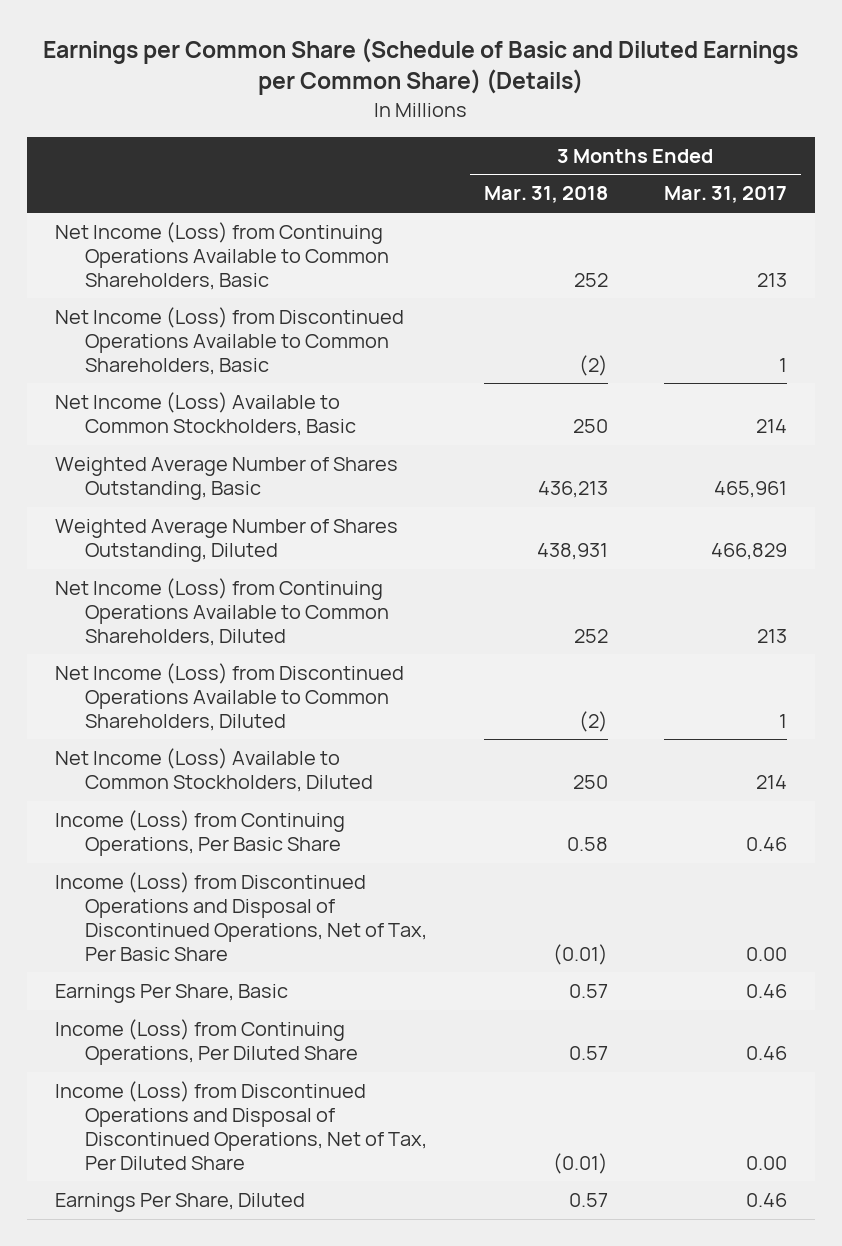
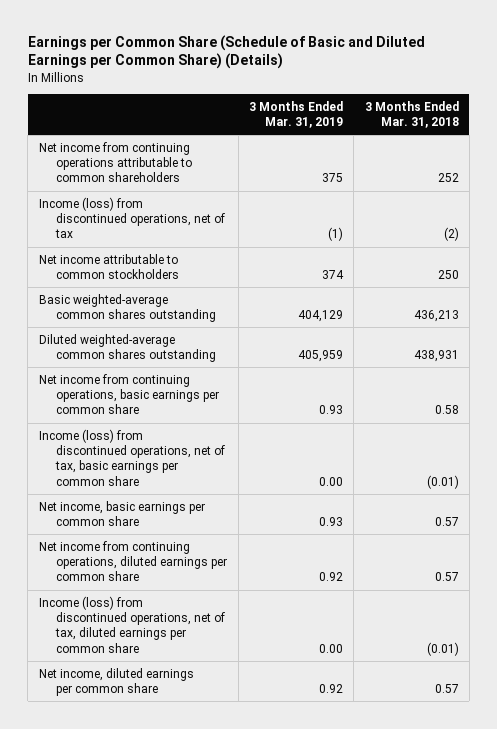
- | 3 Months Ended Mar. 31, 2018 | 3 Months Ended Mar. 31, 2017
+ | 3 Months Ended Mar. 31, 2019 | 3 Months Ended Mar. 31, 2018
- Net Income (Loss) from Continuing Operations Available to Common Shareholders, Basic | 252 | 213
- Net Income (Loss) from Discontinued Operations Available to Common Shareholders, Basic | (2) | 1
- Net Income (Loss) Available to Common Stockholders, Basic | 250 | 214
- Weighted Average Number of Shares Outstanding, Basic | 436,213 | 465,961
- Weighted Average Number of Shares Outstanding, Diluted | 438,931 | 466,829
- Net Income (Loss) from Continuing Operations Available to Common Shareholders, Diluted | 252 | 213
- Net Income (Loss) from Discontinued Operations Available to Common Shareholders, Diluted | (2) | 1
- Net Income (Loss) Available to Common Stockholders, Diluted | 250 | 214
- Income (Loss) from Continuing Operations, Per Basic Share | 0.58 | 0.46
- Income (Loss) from Discontinued Operations and Disposal of Discontinued Operations, Net of Tax, Per Basic Share | (0.01) | 0.00
- Earnings Per Share, Basic | 0.57 | 0.46
- Income (Loss) from Continuing Operations, Per Diluted Share | 0.57 | 0.46
- Income (Loss) from Discontinued Operations and Disposal of Discontinued Operations, Net of Tax, Per Diluted Share | (0.01) | 0.00
- Earnings Per Share, Diluted | 0.57 | 0.46
+ Net income from continuing operations attributable to common shareholders | 375 | 252
+ Income (loss) from discontinued operations, net of tax | (1) | (2)
+ Net income attributable to common stockholders | 374 | 250
+ Basic weighted-average common shares outstanding | 404,129 | 436,213
+ Diluted weighted-average common shares outstanding | 405,959 | 438,931
+ Net income from continuing operations, basic earnings per common share | 0.93 | 0.58
+ Income (loss) from discontinued operations, net of tax, basic earnings per common share | 0.00 | (0.01)
+ Net income, basic earnings per common share | 0.93 | 0.57
+ Net income from continuing operations, diluted earnings per common share | 0.92 | 0.57
+ Income (loss) from discontinued operations, net of tax, diluted earnings per common share | 0.00 | (0.01)
+ Net income, diluted earnings per common share | 0.92 | 0.57

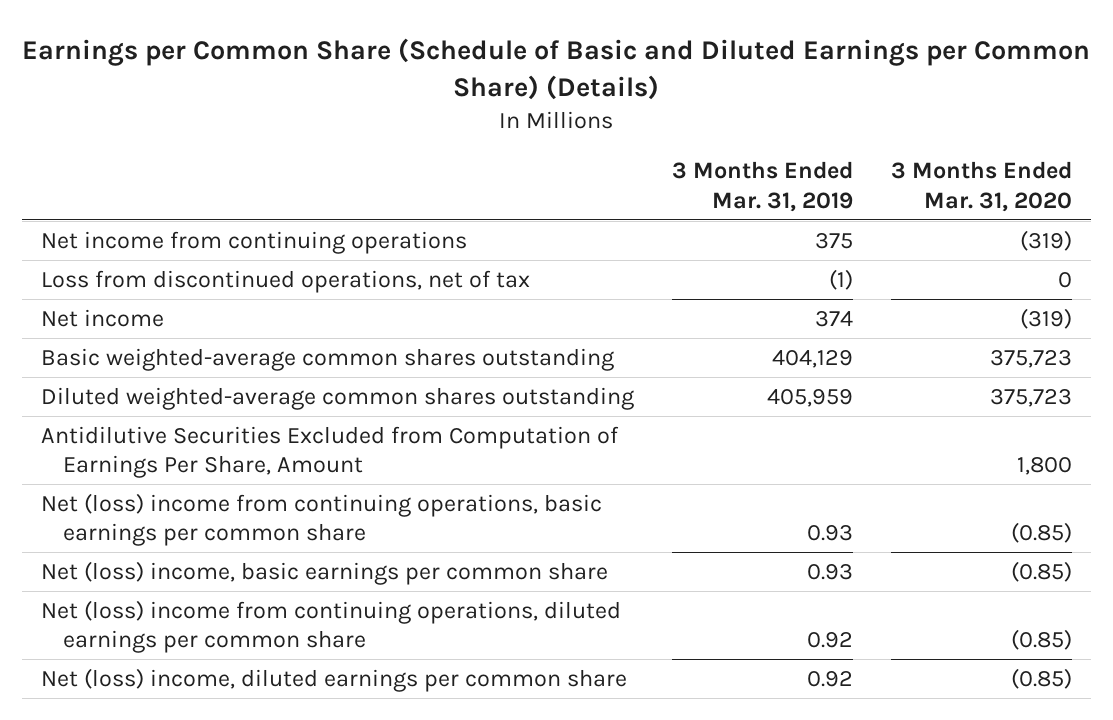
- | 3 Months Ended Mar. 31, 2019 | 3 Months Ended Mar. 31, 2018
+ | 3 Months Ended Mar. 31, 2019 | 3 Months Ended Mar. 31, 2020
- Net income from continuing operations attributable to common shareholders | 375 | 252
- Income (loss) from discontinued operations, net of tax | (1) | (2)
- Net income attributable to common stockholders | 374 | 250
+ Net income from continuing operations | 375 | (319)
+ Loss from discontinued operations, net of tax | (1) | 0
+ Net income | 374 | (319)
- Net income from continuing operations, basic earnings per common share | 0.93 | 0.58
- Income (loss) from discontinued operations, net of tax, basic earnings per common share | 0.00 | (0.01)
- Net income, basic earnings per common share | 0.93 | 0.57
- Net income from continuing operations, diluted earnings per common share | 0.92 | 0.57
- Income (loss) from discontinued operations, net of tax, diluted earnings per common share | 0.00 | (0.01)
- Net income, diluted earnings per common share | 0.92 | 0.57
+ Antidilutive Securities Excluded from Computation of Earnings Per Share, Amount | | 1,800
+ Net (loss) income from continuing operations, basic earnings per common share | 0.93 | (0.85)
+ Net (loss) income, basic earnings per common share | 0.93 | (0.85)
+ Net (loss) income from continuing operations, diluted earnings per common share | 0.92 | (0.85)
+ Net (loss) income, diluted earnings per common share | 0.92 | (0.85)

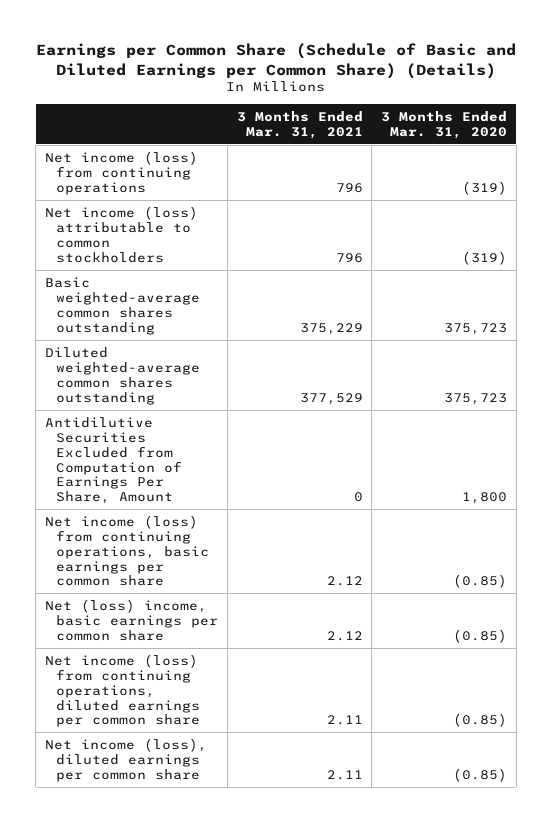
- | 3 Months Ended Mar. 31, 2019 | 3 Months Ended Mar. 31, 2020
+ | 3 Months Ended Mar. 31, 2021 | 3 Months Ended Mar. 31, 2020
- Net income from continuing operations | 375 | (319)
- Loss from discontinued operations, net of tax | (1) | 0
- Net income | 374 | (319)
+ Net income (loss) from continuing operations | 796 | (319)
+ Net income (loss) attributable to common stockholders | 796 | (319)
- Net (loss) income from continuing operations, basic earnings per common share | 0.93 | (0.85)
+ Net income (loss) from continuing operations, basic earnings per common share | 2.12 | (0.85)
- Net (loss) income from continuing operations, diluted earnings per common share | 0.92 | (0.85)
- Net (loss) income, diluted earnings per common share | 0.92 | (0.85)
+ Net income (loss) from continuing operations, diluted earnings per common share | 2.11 | (0.85)
+ Net income (loss), diluted earnings per common share | 2.11 | (0.85)

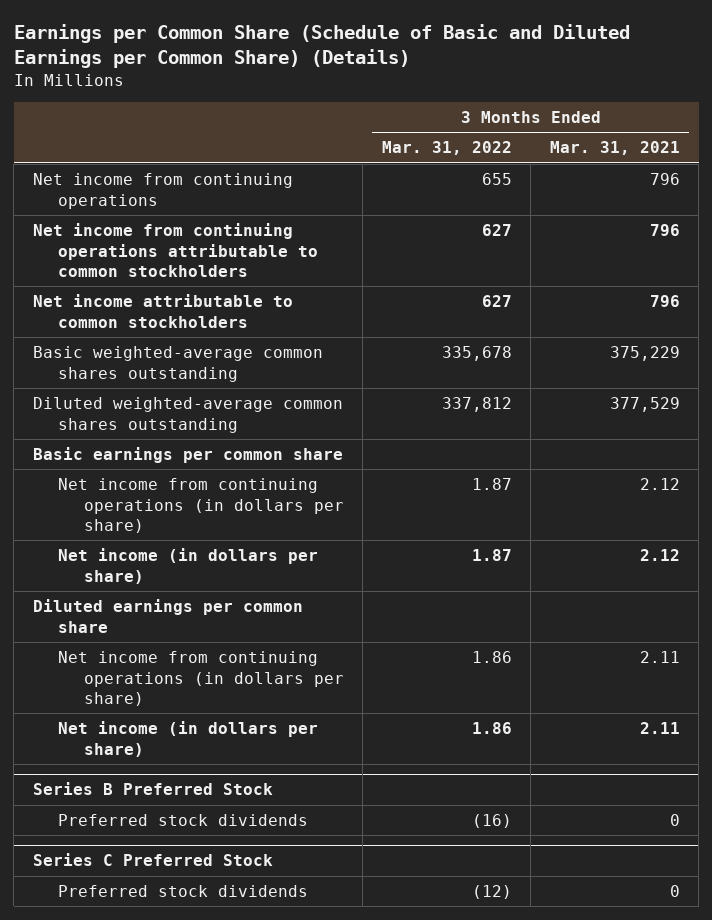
- | 3 Months Ended Mar. 31, 2021 | 3 Months Ended Mar. 31, 2020
+ | 3 Months Ended Mar. 31, 2022 | 3 Months Ended Mar. 31, 2021
- Net income (loss) from continuing operations | 796 | (319)
- Net income (loss) attributable to common stockholders | 796 | (319)
+ Net income from continuing operations | 655 | 796
+ Net income from continuing operations attributable to common stockholders | 627 | 796
+ Net income attributable to common stockholders | 627 | 796
- Antidilutive Securities Excluded from Computation of Earnings Per Share, Amount | 0 | 1,800
- Net income (loss) from continuing operations, basic earnings per common share | 2.12 | (0.85)
- Net (loss) income, basic earnings per common share | 2.12 | (0.85)
- Net income (loss) from continuing operations, diluted earnings per common share | 2.11 | (0.85)
- Net income (loss), diluted earnings per common share | 2.11 | (0.85)
+ Basic earnings per common share
+ Net income from continuing operations (in dollars per share) | 1.87 | 2.12
+ Net income (in dollars per share) | 1.87 | 2.12
+ Diluted earnings per common share
+ Net income from continuing operations (in dollars per share) | 1.86 | 2.11
+ Net income (in dollars per share) | 1.86 | 2.11
+ Series B Preferred Stock
+ Preferred stock dividends | (16) | 0
+ Series C Preferred Stock
+ Preferred stock dividends | (12) | 0

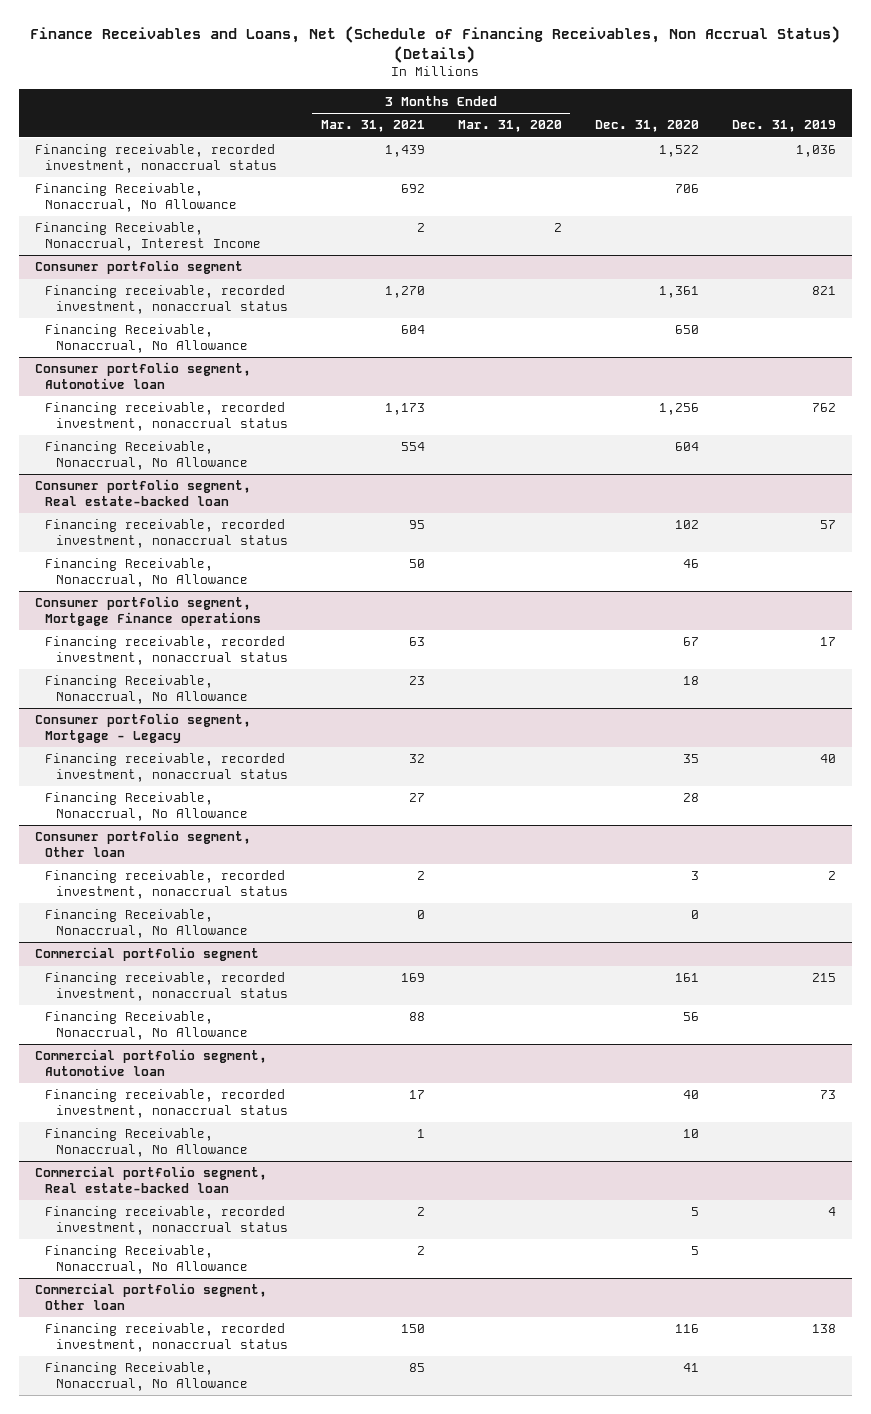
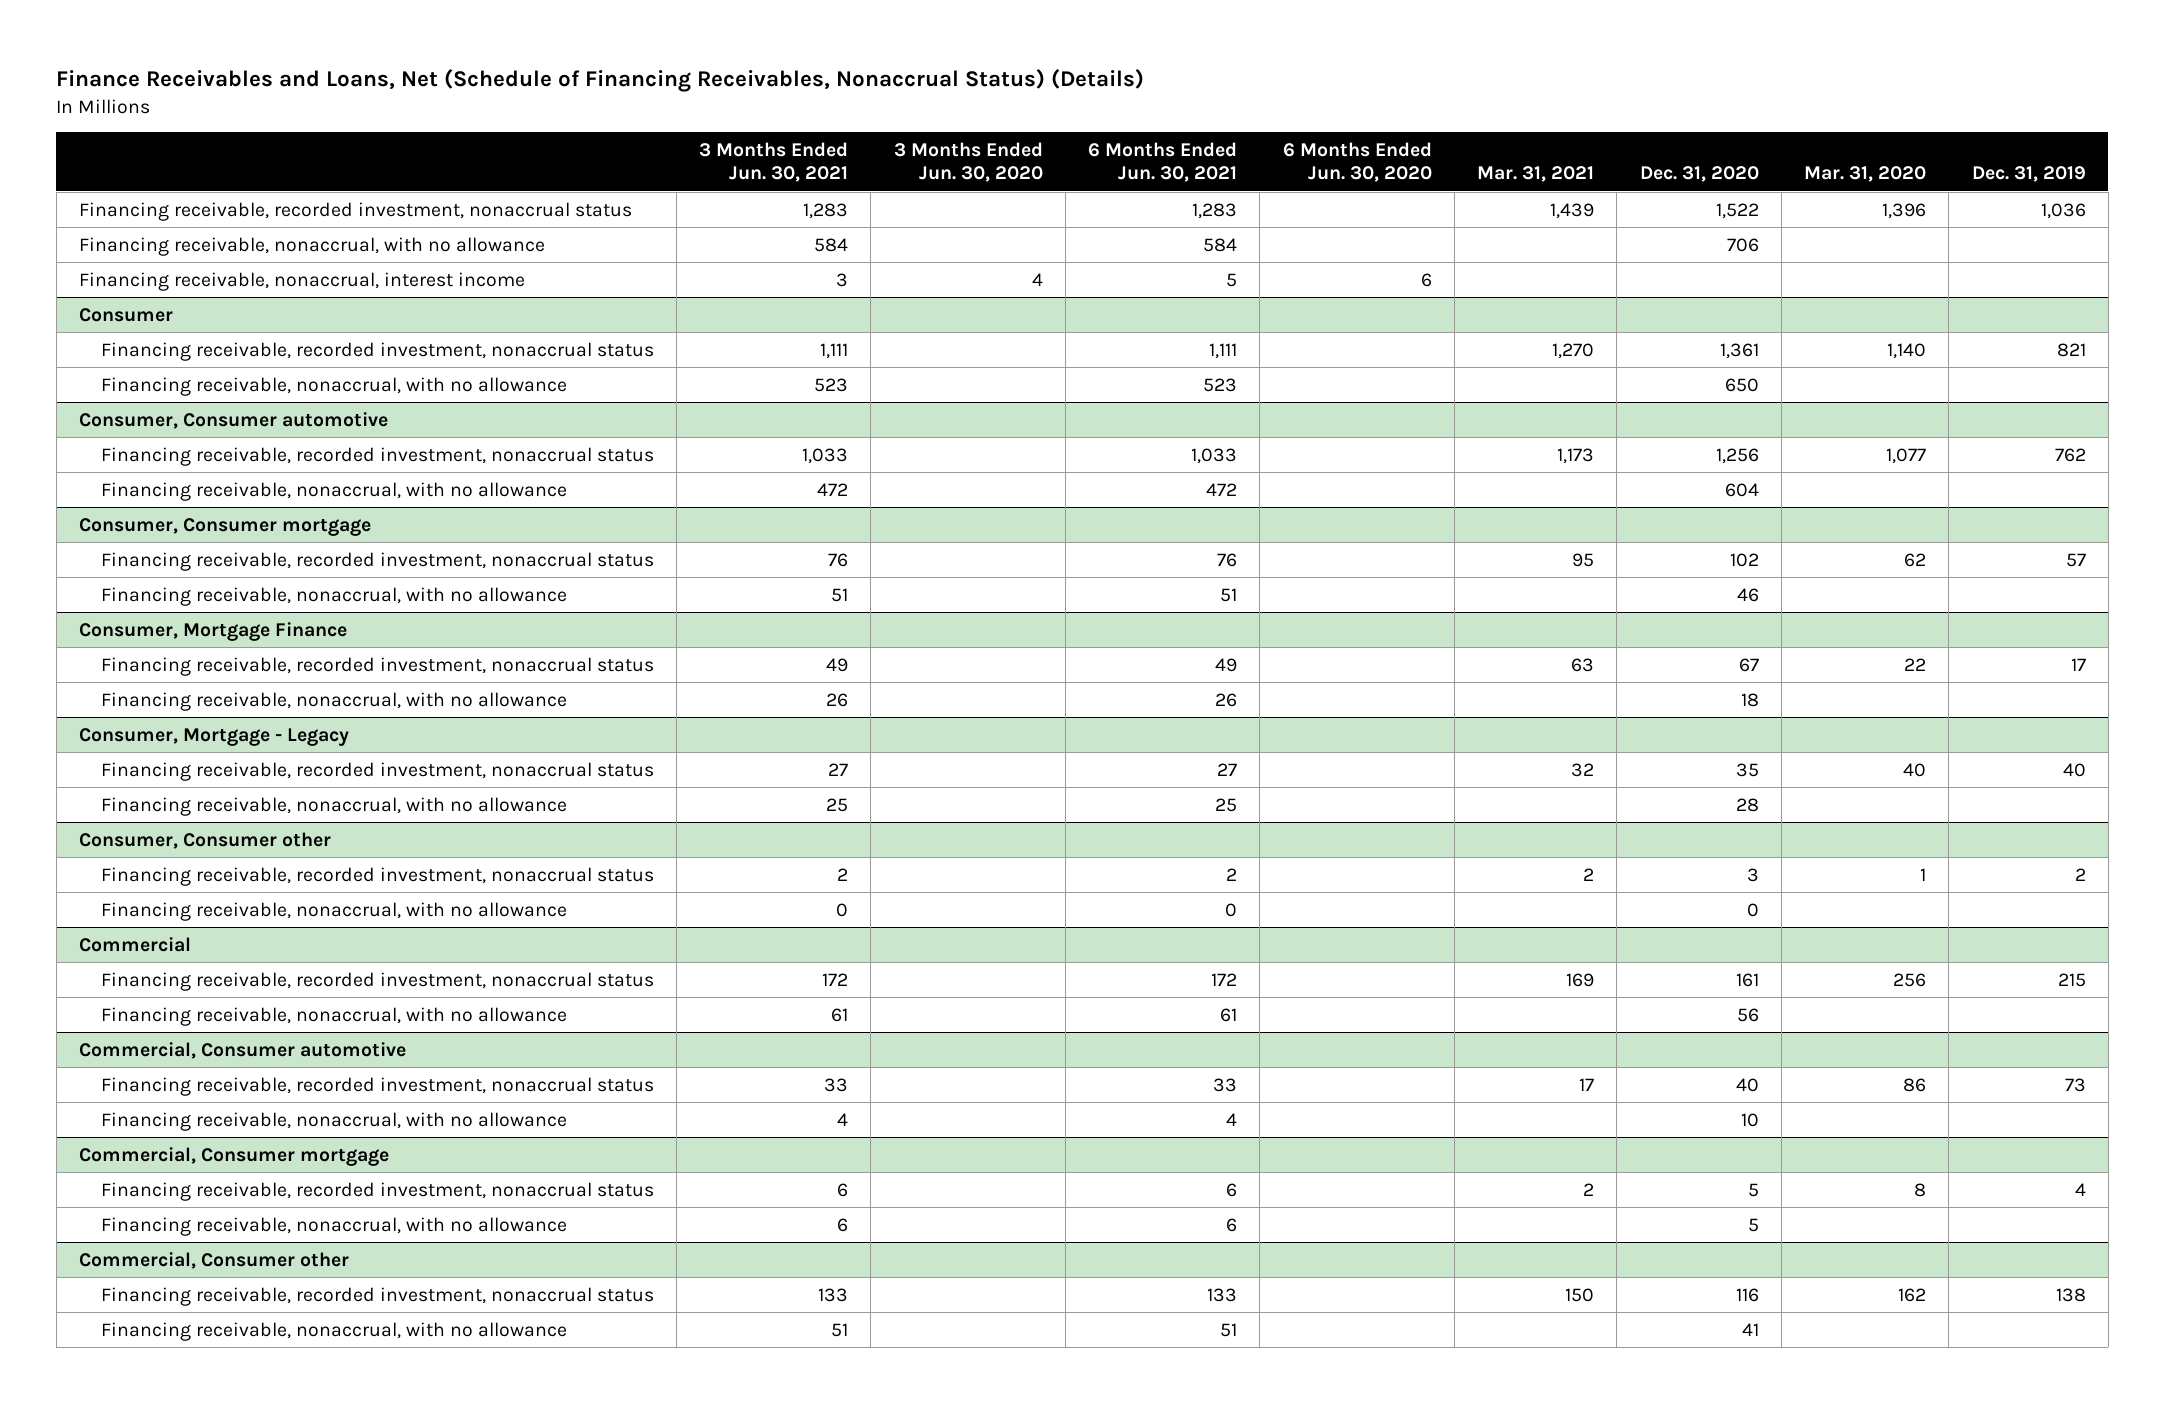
- Finance Receivables and Loans, Net (Schedule of Financing Receivables, Non Accrual Status) (Details)
+ Finance Receivables and Loans, Net (Schedule of Financing Receivables, Nonaccrual Status) (Details)
- | 3 Months Ended Mar. 31, 2021 | 3 Months Ended Mar. 31, 2020 | Dec. 31, 2020 | Dec. 31, 2019
+ | 3 Months Ended Jun. 30, 2021 | 3 Months Ended Jun. 30, 2020 | 6 Months Ended Jun. 30, 2021 | 6 Months Ended Jun. 30, 2020 | Mar. 31, 2021 | Dec. 31, 2020 | Mar. 31, 2020 | Dec. 31, 2019
- Financing Receivable, Nonaccrual, No Allowance | 692 | | 706 |
- Financing Receivable, Nonaccrual, Interest Income | 2 | 2 | |
- Consumer portfolio segment
+ Financing receivable, nonaccrual, with no allowance | 584 | | 584 | | | 706 | |
+ Financing receivable, nonaccrual, interest income | 3 | 4 | 5 | 6 | | | |
+ Consumer
- Financing Receivable, Nonaccrual, No Allowance | 604 | | 650 |
- Consumer portfolio segment, Automotive loan
+ Financing receivable, nonaccrual, with no allowance | 523 | | 523 | | | 650 | |
+ Consumer, Consumer automotive
- Financing Receivable, Nonaccrual, No Allowance | 554 | | 604 |
- Consumer portfolio segment, Real estate-backed loan
+ Financing receivable, nonaccrual, with no allowance | 472 | | 472 | | | 604 | |
+ Consumer, Consumer mortgage
- Financing Receivable, Nonaccrual, No Allowance | 50 | | 46 |
- Consumer portfolio segment, Mortgage Finance operations
+ Financing receivable, nonaccrual, with no allowance | 51 | | 51 | | | 46 | |
+ Consumer, Mortgage Finance
- Financing Receivable, Nonaccrual, No Allowance | 23 | | 18 |
- Consumer portfolio segment, Mortgage - Legacy
+ Financing receivable, nonaccrual, with no allowance | 26 | | 26 | | | 18 | |
+ Consumer, Mortgage - Legacy
- Financing Receivable, Nonaccrual, No Allowance | 27 | | 28 |
- Consumer portfolio segment, Other loan
+ Financing receivable, nonaccrual, with no allowance | 25 | | 25 | | | 28 | |
+ Consumer, Consumer other
- Financing Receivable, Nonaccrual, No Allowance | 0 | | 0 |
- Commercial portfolio segment
+ Financing receivable, nonaccrual, with no allowance | 0 | | 0 | | | 0 | |
+ Commercial
- Financing Receivable, Nonaccrual, No Allowance | 88 | | 56 |
- Commercial portfolio segment, Automotive loan
+ Financing receivable, nonaccrual, with no allowance | 61 | | 61 | | | 56 | |
+ Commercial, Consumer automotive
- Financing Receivable, Nonaccrual, No Allowance | 1 | | 10 |
- Commercial portfolio segment, Real estate-backed loan
+ Financing receivable, nonaccrual, with no allowance | 4 | | 4 | | | 10 | |
+ Commercial, Consumer mortgage
- Financing Receivable, Nonaccrual, No Allowance | 2 | | 5 |
- Commercial portfolio segment, Other loan
+ Financing receivable, nonaccrual, with no allowance | 6 | | 6 | | | 5 | |
+ Commercial, Consumer other
- Financing Receivable, Nonaccrual, No Allowance | 85 | | 41 |
+ Financing receivable, nonaccrual, with no allowance | 51 | | 51 | | | 41 | |

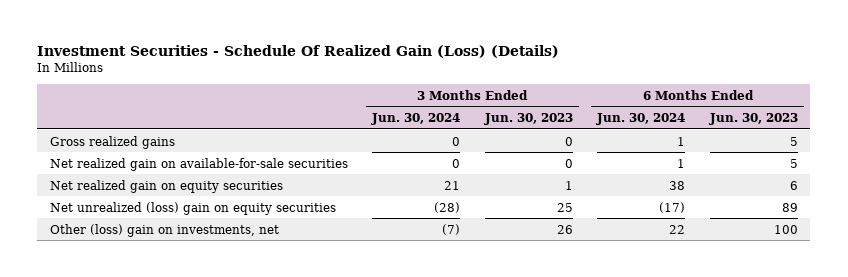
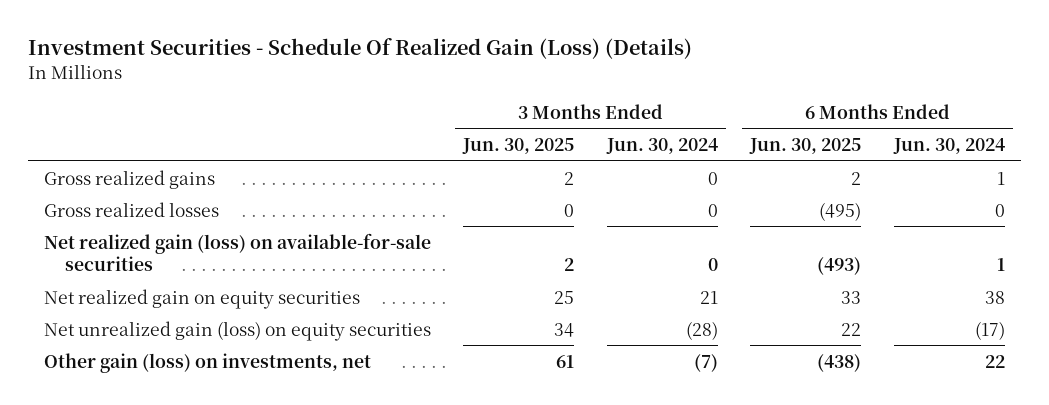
- | 3 Months Ended Jun. 30, 2024 | 3 Months Ended Jun. 30, 2023 | 6 Months Ended Jun. 30, 2024 | 6 Months Ended Jun. 30, 2023
+ | 3 Months Ended Jun. 30, 2025 | 3 Months Ended Jun. 30, 2024 | 6 Months Ended Jun. 30, 2025 | 6 Months Ended Jun. 30, 2024
- Net realized gain on available-for-sale securities | 0 | 0 | 1 | 5
+ Gross realized losses | 0 | 0 | (495) | 0
+ Net realized gain (loss) on available-for-sale securities | 2 | 0 | (493) | 1
- Net unrealized (loss) gain on equity securities | (28) | 25 | (17) | 89
- Other (loss) gain on investments, net | (7) | 26 | 22 | 100
+ Net unrealized gain (loss) on equity securities | 34 | (28) | 22 | (17)
+ Other gain (loss) on investments, net | 61 | (7) | (438) | 22

